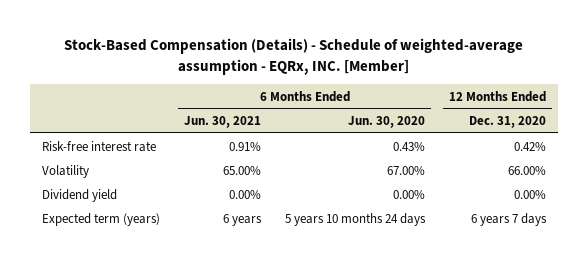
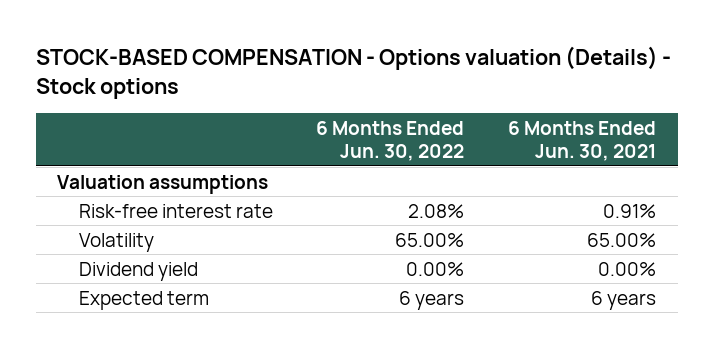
- Stock-Based Compensation (Details) - Schedule of weighted-average assumption - EQRx, INC. [Member]
+ STOCK-BASED COMPENSATION - Options valuation (Details) - Stock options
- | 6 Months Ended Jun. 30, 2021 | 6 Months Ended Jun. 30, 2020 | 12 Months Ended Dec. 31, 2020
+ | 6 Months Ended Jun. 30, 2022 | 6 Months Ended Jun. 30, 2021
+ Valuation assumptions
- Expected term (years) | 6 years | 5 years 10 months 24 days | 6 years 7 days
+ Expected term | 6 years | 6 years

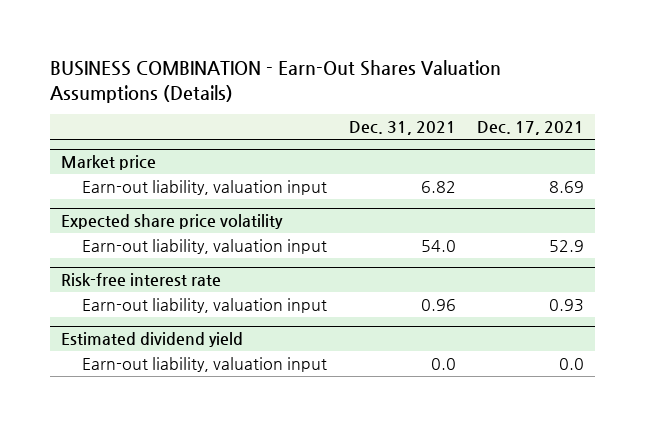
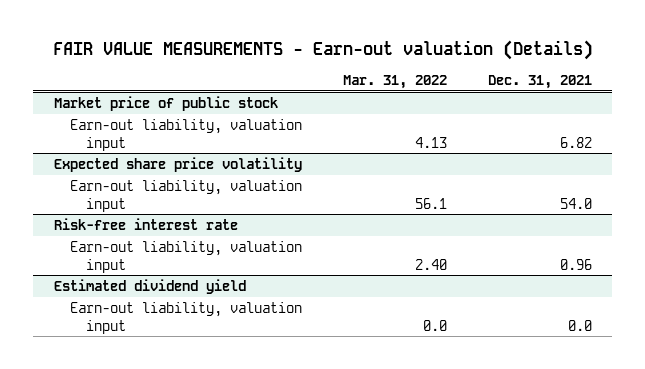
- BUSINESS COMBINATION - Earn-Out Shares Valuation Assumptions (Details)
+ FAIR VALUE MEASUREMENTS - Earn-out valuation (Details)
- | Dec. 31, 2021 | Dec. 17, 2021
+ | Mar. 31, 2022 | Dec. 31, 2021
- Market price
+ Market price of public stock

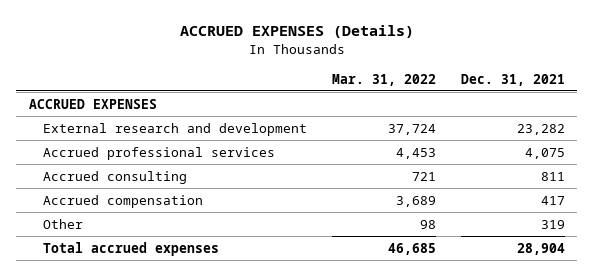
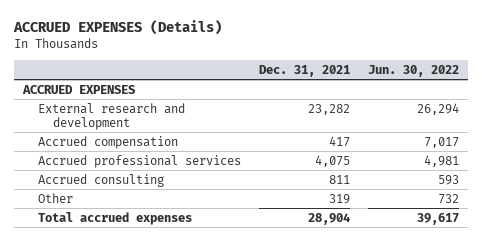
- | Mar. 31, 2022 | Dec. 31, 2021
+ | Dec. 31, 2021 | Jun. 30, 2022
moved up: Accrued compensation | 417 | 7,017

